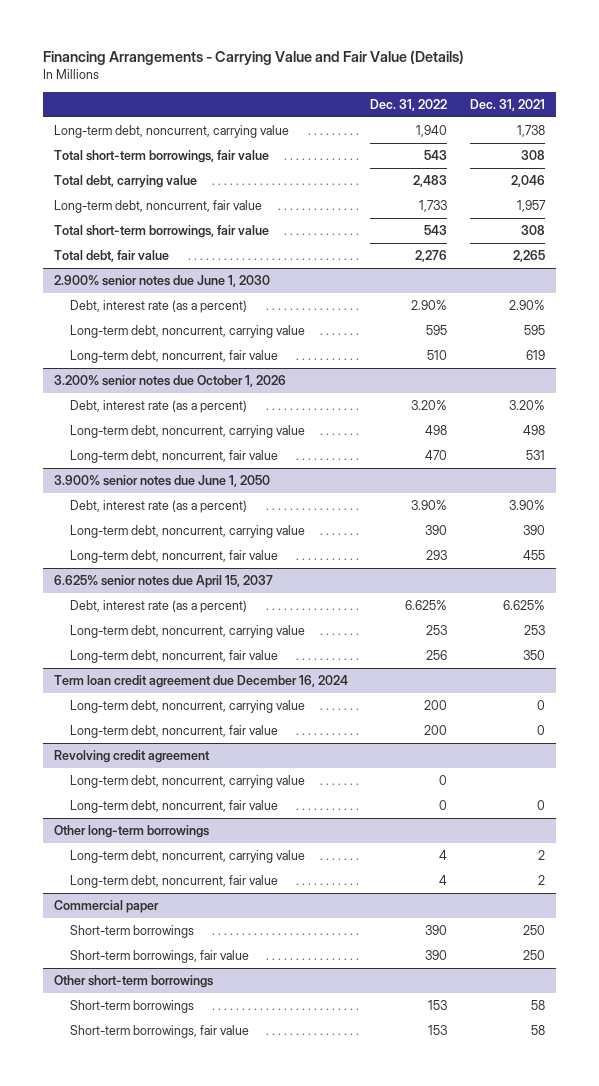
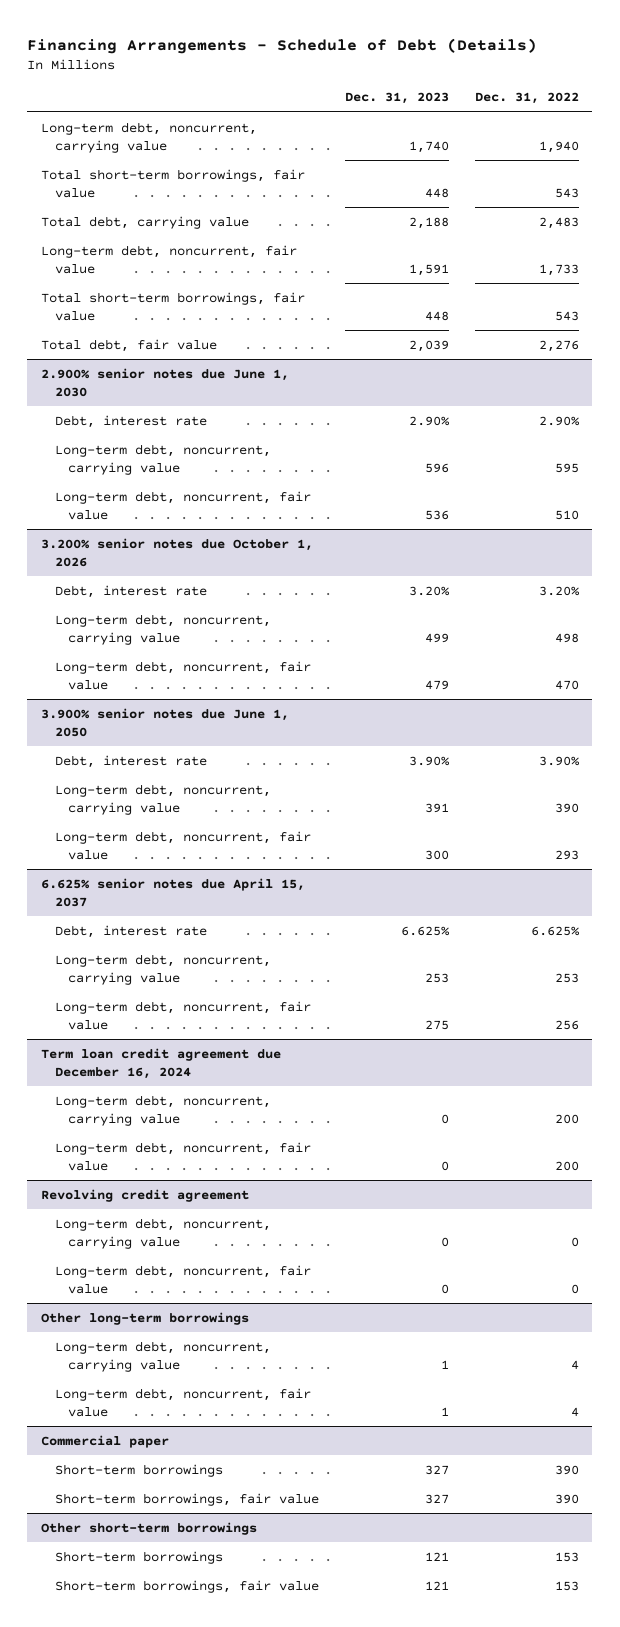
- Financing Arrangements - Carrying Value and Fair Value (Details)
+ Financing Arrangements - Schedule of Debt (Details)
- | Dec. 31, 2022 | Dec. 31, 2021
+ | Dec. 31, 2023 | Dec. 31, 2022
@ 2.900% senior notes due June 1, 2030
- Debt, interest rate (as a percent) | 2.90% | 2.90%
+ Debt, interest rate | 2.90% | 2.90%
@ 3.200% senior notes due October 1, 2026
- Debt, interest rate (as a percent) | 3.20% | 3.20%
+ Debt, interest rate | 3.20% | 3.20%
@ 3.900% senior notes due June 1, 2050
- Debt, interest rate (as a percent) | 3.90% | 3.90%
+ Debt, interest rate | 3.90% | 3.90%
@ 6.625% senior notes due April 15, 2037
- Debt, interest rate (as a percent) | 6.625% | 6.625%
+ Debt, interest rate | 6.625% | 6.625%

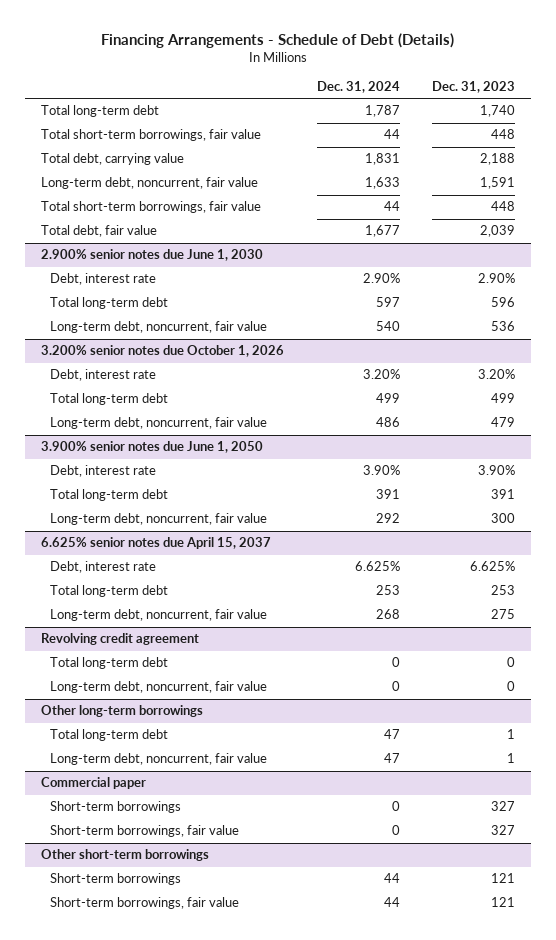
- | Dec. 31, 2023 | Dec. 31, 2022
+ | Dec. 31, 2024 | Dec. 31, 2023
- Long-term debt, noncurrent, carrying value | 1,740 | 1,940
+ Total long-term debt | 1,787 | 1,740
@ 2.900% senior notes due June 1, 2030
- Long-term debt, noncurrent, carrying value | 596 | 595
+ Total long-term debt | 597 | 596
@ 3.200% senior notes due October 1, 2026
- Long-term debt, noncurrent, carrying value | 499 | 498
+ Total long-term debt | 499 | 499
@ 3.900% senior notes due June 1, 2050
- Long-term debt, noncurrent, carrying value | 391 | 390
+ Total long-term debt | 391 | 391
@ 6.625% senior notes due April 15, 2037
- Long-term debt, noncurrent, carrying value | 253 | 253
+ Total long-term debt | 253 | 253
- Term loan credit agreement due December 16, 2024
- Long-term debt, noncurrent, carrying value | 0 | 200
- Long-term debt, noncurrent, fair value | 0 | 200
@ Revolving credit agreement
- Long-term debt, noncurrent, carrying value | 0 | 0
+ Total long-term debt | 0 | 0
@ Other long-term borrowings
- Long-term debt, noncurrent, carrying value | 1 | 4
+ Total long-term debt | 47 | 1

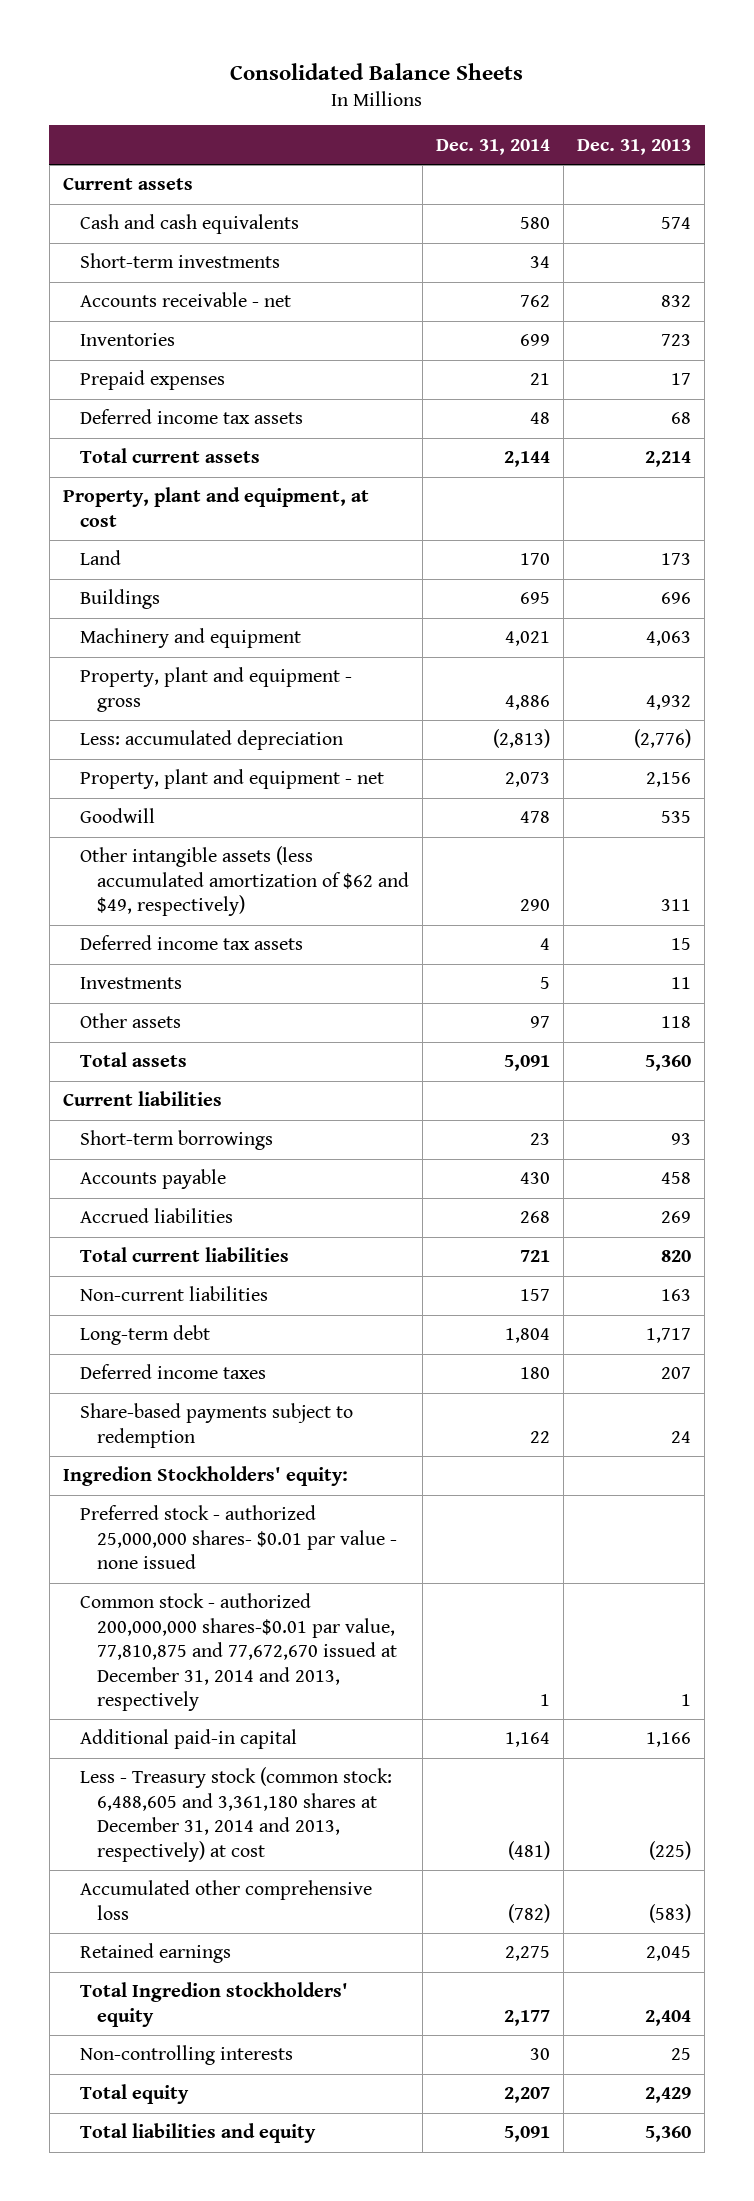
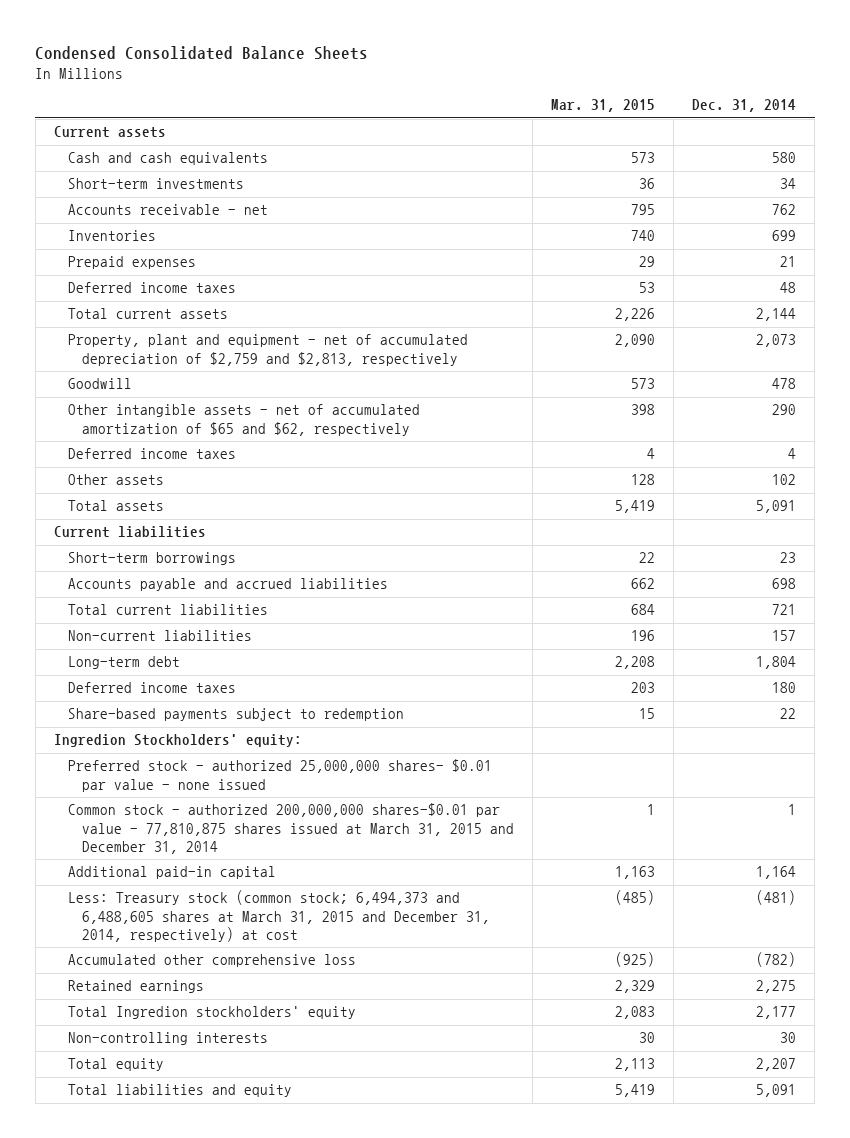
- Consolidated Balance Sheets
+ Condensed Consolidated Balance Sheets
- | Dec. 31, 2014 | Dec. 31, 2013
+ | Mar. 31, 2015 | Dec. 31, 2014
- Deferred income tax assets | 48 | 68
+ Deferred income taxes | 53 | 48
- Property, plant and equipment, at cost
- Land | 170 | 173
- Buildings | 695 | 696
- Machinery and equipment | 4,021 | 4,063
- Property, plant and equipment - gross | 4,886 | 4,932
- Less: accumulated depreciation | (2,813) | (2,776)
- Property, plant and equipment - net | 2,073 | 2,156
+ Property, plant and equipment - net of accumulated depreciation of $2,759 and $2,813, respectively | 2,090 | 2,073
- Other intangible assets (less accumulated amortization of $62 and $49, respectively) | 290 | 311
- Deferred income tax assets | 4 | 15
- Investments | 5 | 11
- Other assets | 97 | 118
+ Other intangible assets - net of accumulated amortization of $65 and $62, respectively | 398 | 290
+ Deferred income taxes | 4 | 4
+ Other assets | 128 | 102
- Accounts payable | 430 | 458
- Accrued liabilities | 268 | 269
+ Accounts payable and accrued liabilities | 662 | 698
- Common stock - authorized 200,000,000 shares-$0.01 par value, 77,810,875 and 77,672,670 issued at December 31, 2014 and 2013, respectively | 1 | 1
+ Common stock - authorized 200,000,000 shares-$0.01 par value - 77,810,875 shares issued at March 31, 2015 and December 31, 2014 | 1 | 1
- Less - Treasury stock (common stock: 6,488,605 and 3,361,180 shares at December 31, 2014 and 2013, respectively) at cost | (481) | (225)
+ Less: Treasury stock (common stock; 6,494,373 and 6,488,605 shares at March 31, 2015 and December 31, 2014, respectively) at cost | (485) | (481)

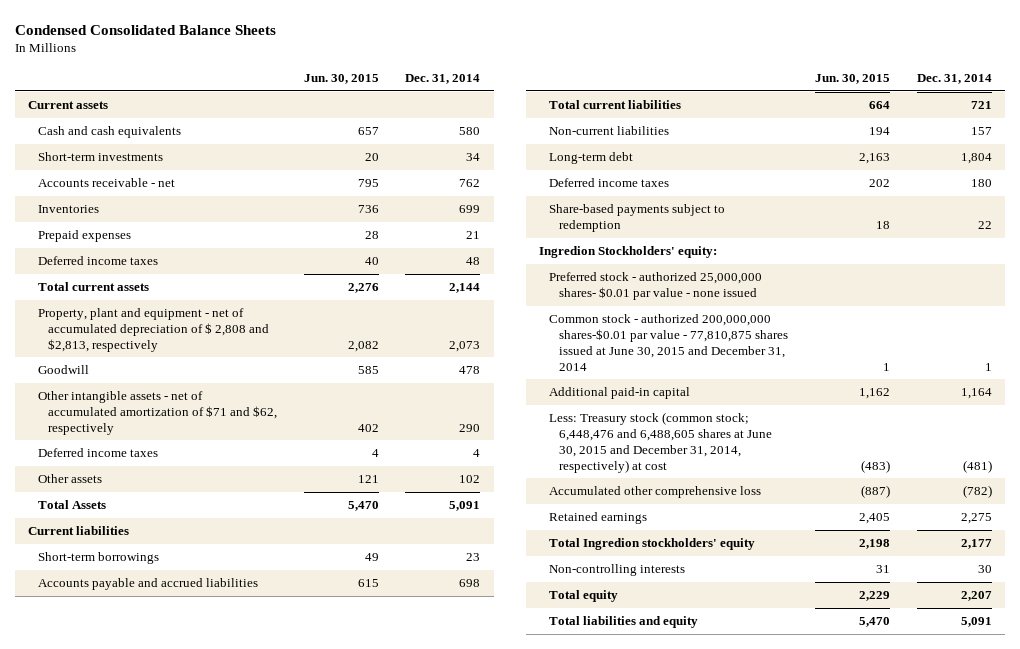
- | Mar. 31, 2015 | Dec. 31, 2014
+ | Jun. 30, 2015 | Dec. 31, 2014
- Property, plant and equipment - net of accumulated depreciation of $2,759 and $2,813, respectively | 2,090 | 2,073
+ Property, plant and equipment - net of accumulated depreciation of $ 2,808 and $2,813, respectively | 2,082 | 2,073
- Other intangible assets - net of accumulated amortization of $65 and $62, respectively | 398 | 290
+ Other intangible assets - net of accumulated amortization of $71 and $62, respectively | 402 | 290
- Total assets | 5,419 | 5,091
+ Total Assets | 5,470 | 5,091
- Common stock - authorized 200,000,000 shares-$0.01 par value - 77,810,875 shares issued at March 31, 2015 and December 31, 2014 | 1 | 1
+ Common stock - authorized 200,000,000 shares-$0.01 par value - 77,810,875 shares issued at June 30, 2015 and December 31, 2014 | 1 | 1
- Less: Treasury stock (common stock; 6,494,373 and 6,488,605 shares at March 31, 2015 and December 31, 2014, respectively) at cost | (485) | (481)
+ Less: Treasury stock (common stock; 6,448,476 and 6,488,605 shares at June 30, 2015 and December 31, 2014, respectively) at cost | (483) | (481)

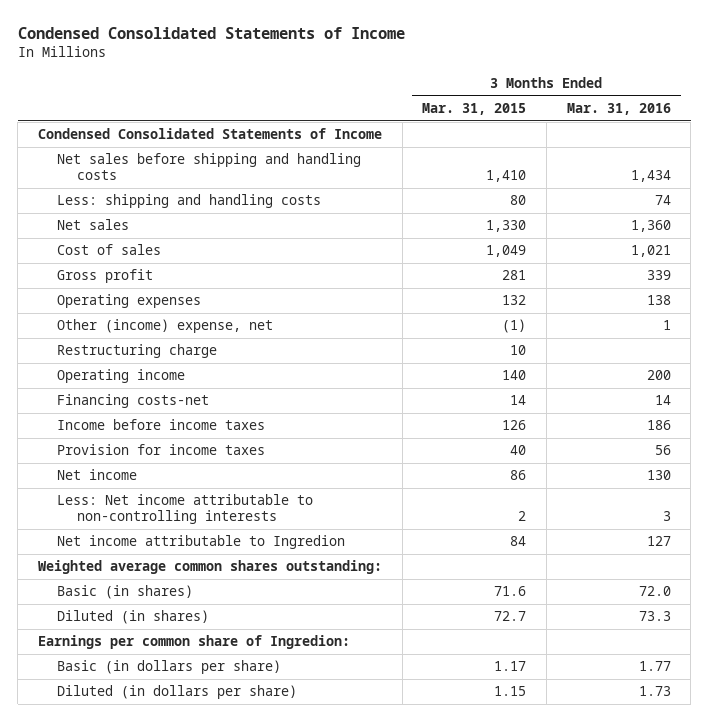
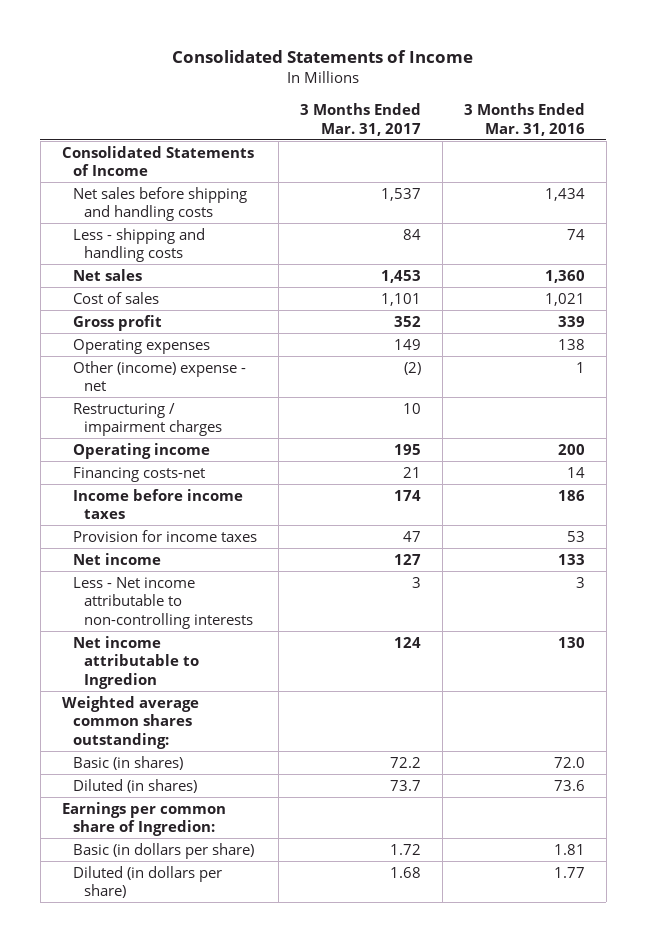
- Condensed Consolidated Statements of Income
+ Consolidated Statements of Income
- | 3 Months Ended Mar. 31, 2015 | 3 Months Ended Mar. 31, 2016
+ | 3 Months Ended Mar. 31, 2017 | 3 Months Ended Mar. 31, 2016
- Condensed Consolidated Statements of Income
+ Consolidated Statements of Income
- Less: shipping and handling costs | 80 | 74
+ Less - shipping and handling costs | 84 | 74
- Other (income) expense, net | (1) | 1
- Restructuring charge | 10 |
+ Other (income) expense - net | (2) | 1
+ Restructuring / impairment charges | 10 |
- Provision for income taxes | 40 | 56
- Net income | 86 | 130
- Less: Net income attributable to non-controlling interests | 2 | 3
- Net income attributable to Ingredion | 84 | 127
+ Provision for income taxes | 47 | 53
+ Net income | 127 | 133
+ Less - Net income attributable to non-controlling interests | 3 | 3
+ Net income attributable to Ingredion | 124 | 130
- Diluted (in shares) | 72.7 | 73.3
+ Diluted (in shares) | 73.7 | 73.6
- Basic (in dollars per share) | 1.17 | 1.77
- Diluted (in dollars per share) | 1.15 | 1.73
+ Basic (in dollars per share) | 1.72 | 1.81
+ Diluted (in dollars per share) | 1.68 | 1.77

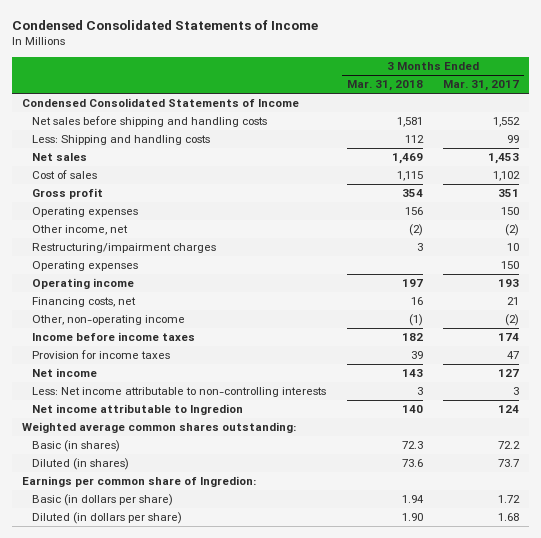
- Consolidated Statements of Income
+ Condensed Consolidated Statements of Income
- | 3 Months Ended Mar. 31, 2017 | 3 Months Ended Mar. 31, 2016
+ | 3 Months Ended Mar. 31, 2018 | 3 Months Ended Mar. 31, 2017
- Consolidated Statements of Income
- Net sales before shipping and handling costs | 1,537 | 1,434
- Less - shipping and handling costs | 84 | 74
+ Condensed Consolidated Statements of Income
+ Net sales before shipping and handling costs | 1,581 | 1,552
+ Less: Shipping and handling costs | 112 | 99
- Cost of sales | 1,101 | 1,021
- Gross profit | 352 | 339
- Operating expenses | 149 | 138
- Other (income) expense - net | (2) | 1
- Restructuring / impairment charges | 10 |
- Operating income | 195 | 200
- Financing costs-net | 21 | 14
+ Cost of sales | 1,115 | 1,102
+ Gross profit | 354 | 351
+ Operating expenses | 156 | 150
+ Other income, net | (2) | (2)
+ Restructuring/impairment charges | 3 | 10
+ Operating expenses | | 150
+ Operating income | 197 | 193
+ Financing costs, net | 16 | 21
+ Other, non-operating income | (1) | (2)
- Less - Net income attributable to non-controlling interests | 3 | 3
+ Less: Net income attributable to non-controlling interests | 3 | 3

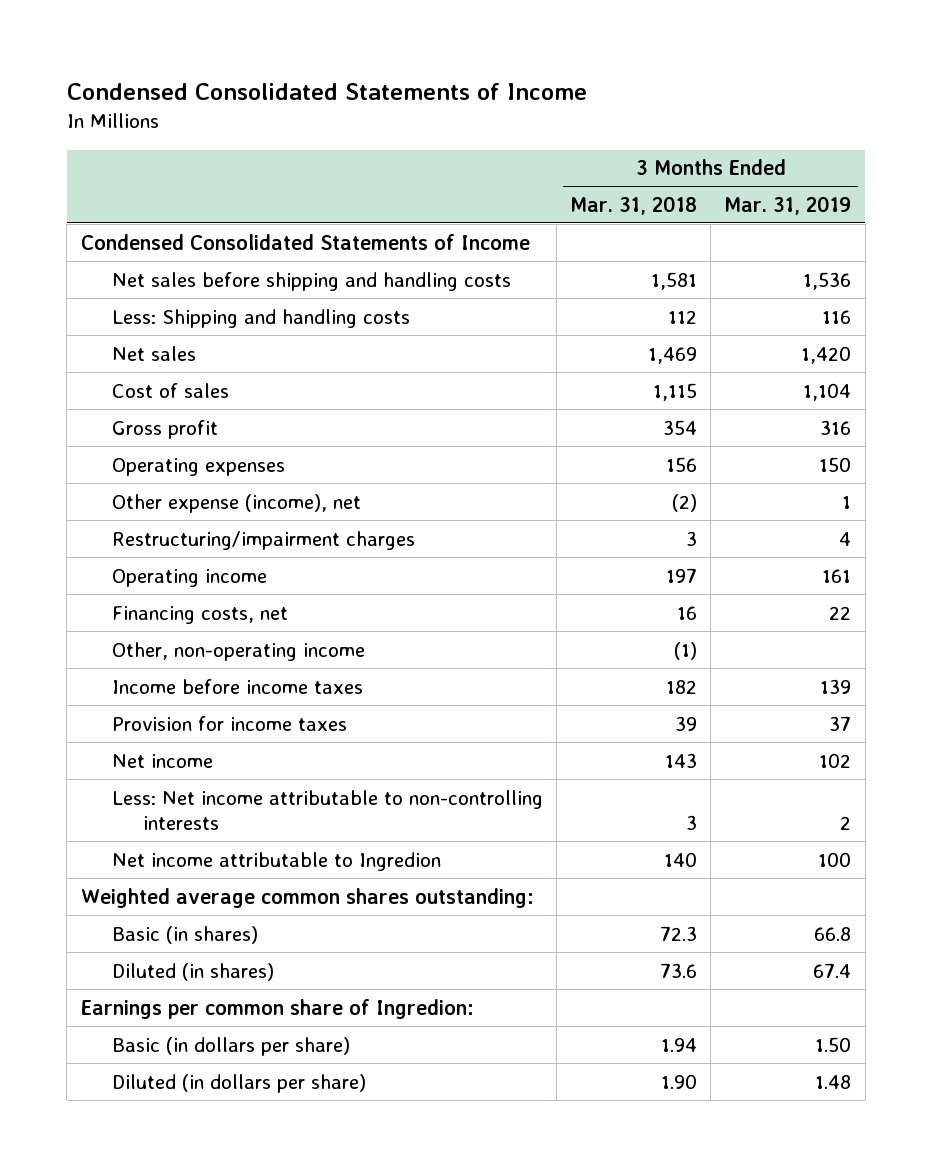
- | 3 Months Ended Mar. 31, 2018 | 3 Months Ended Mar. 31, 2017
+ | 3 Months Ended Mar. 31, 2018 | 3 Months Ended Mar. 31, 2019
- Other income, net | (2) | (2)
+ Other expense (income), net | (2) | 1
- Operating expenses | | 150

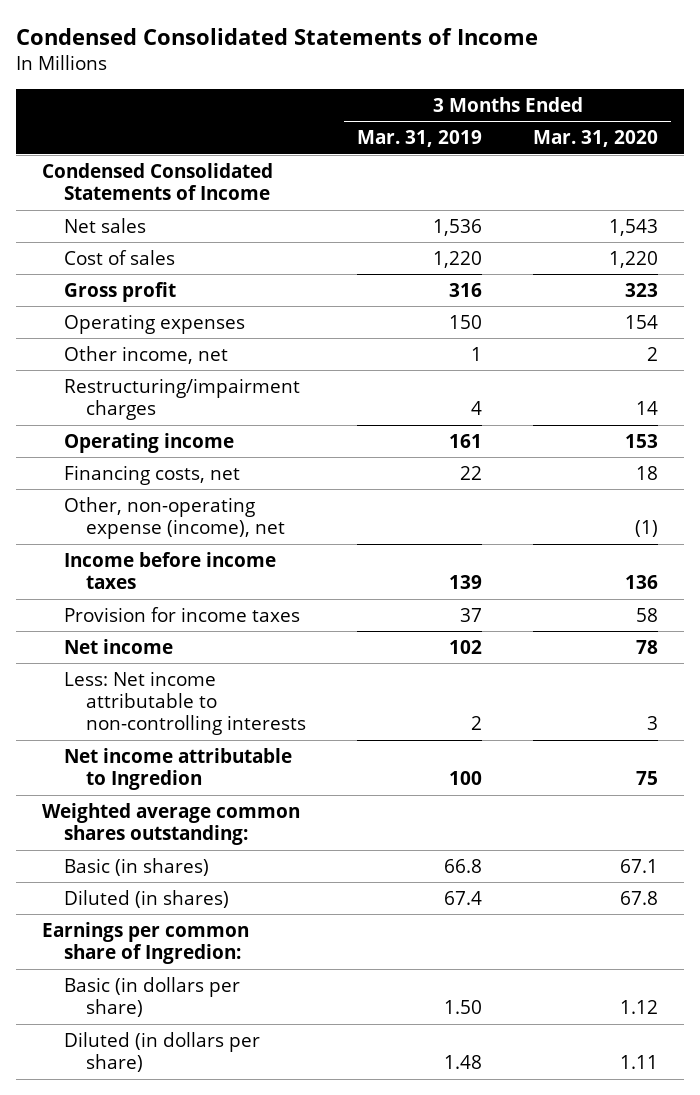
- | 3 Months Ended Mar. 31, 2018 | 3 Months Ended Mar. 31, 2019
+ | 3 Months Ended Mar. 31, 2019 | 3 Months Ended Mar. 31, 2020
- Net sales before shipping and handling costs | 1,581 | 1,536
- Less: Shipping and handling costs | 112 | 116
- Net sales | 1,469 | 1,420
- Cost of sales | 1,115 | 1,104
+ Net sales | 1,536 | 1,543
+ Cost of sales | 1,220 | 1,220
- Other expense (income), net | (2) | 1
+ Other income, net | 1 | 2
- Other, non-operating income | (1) |
+ Other, non-operating expense (income), net | | (1)

